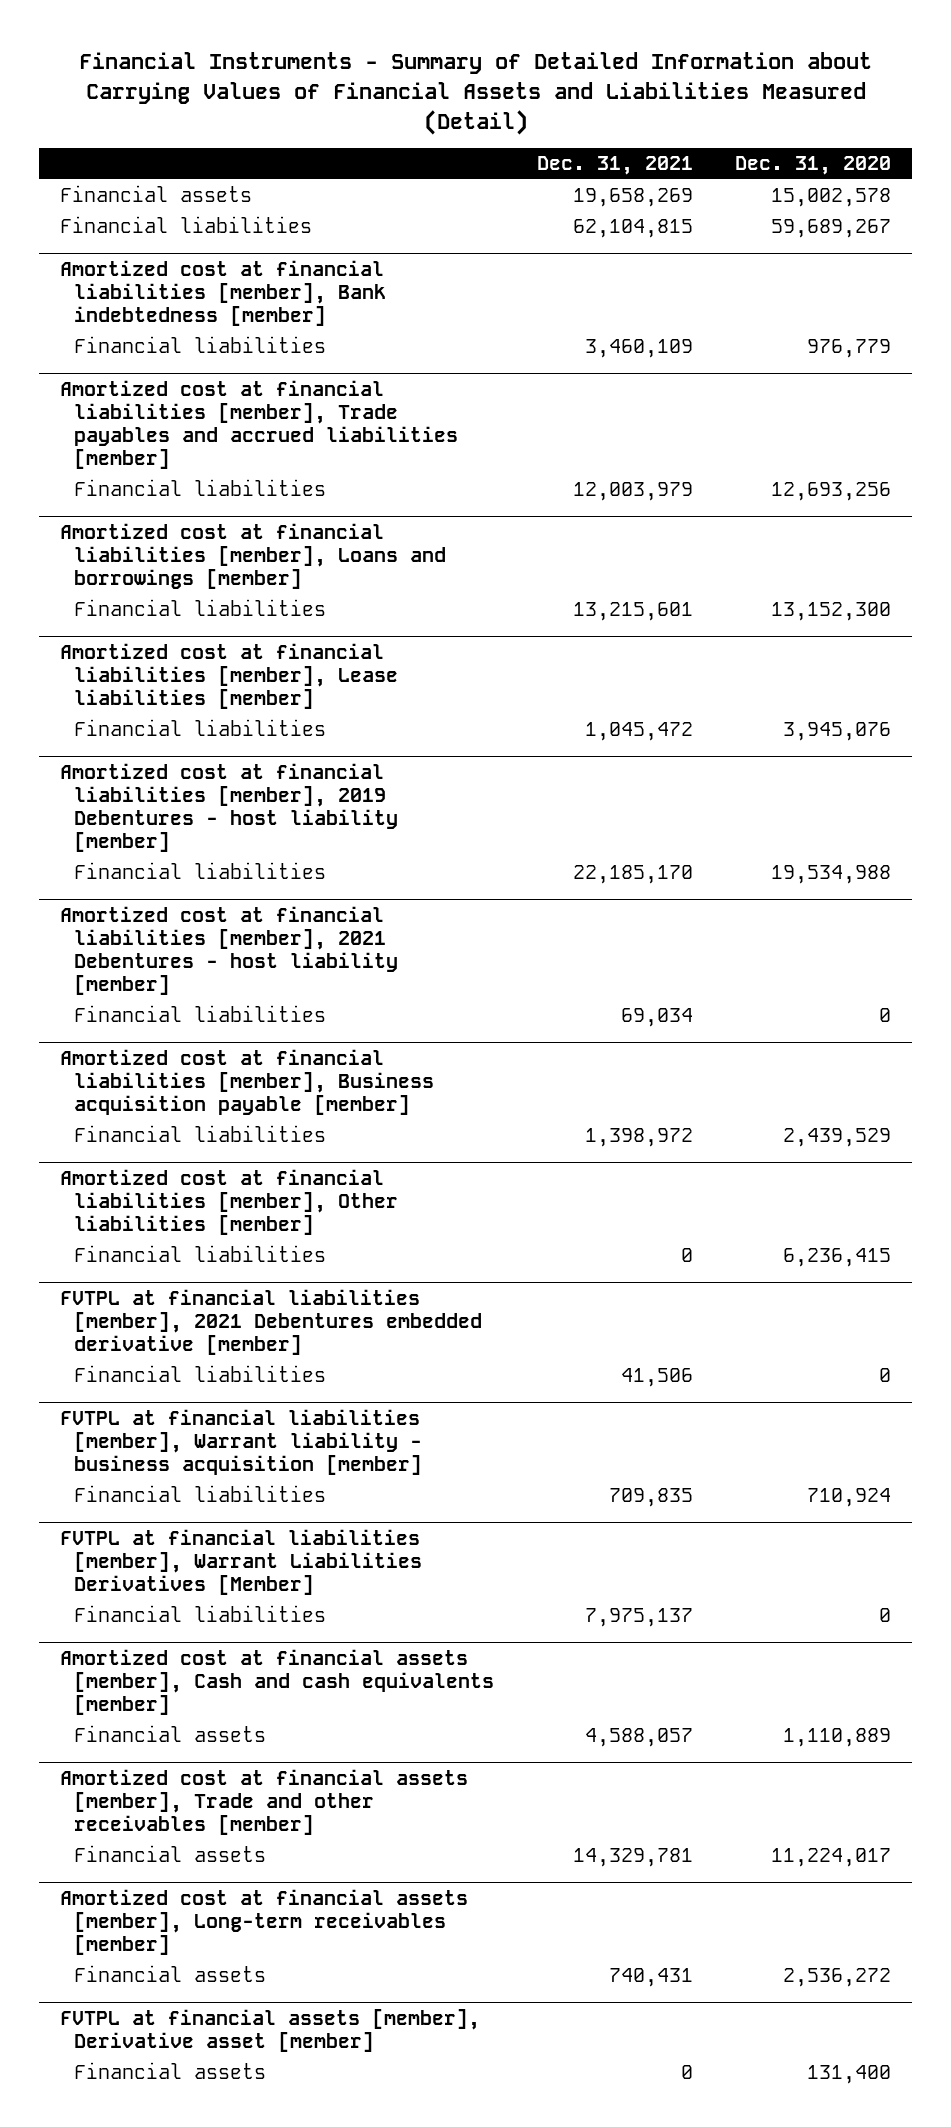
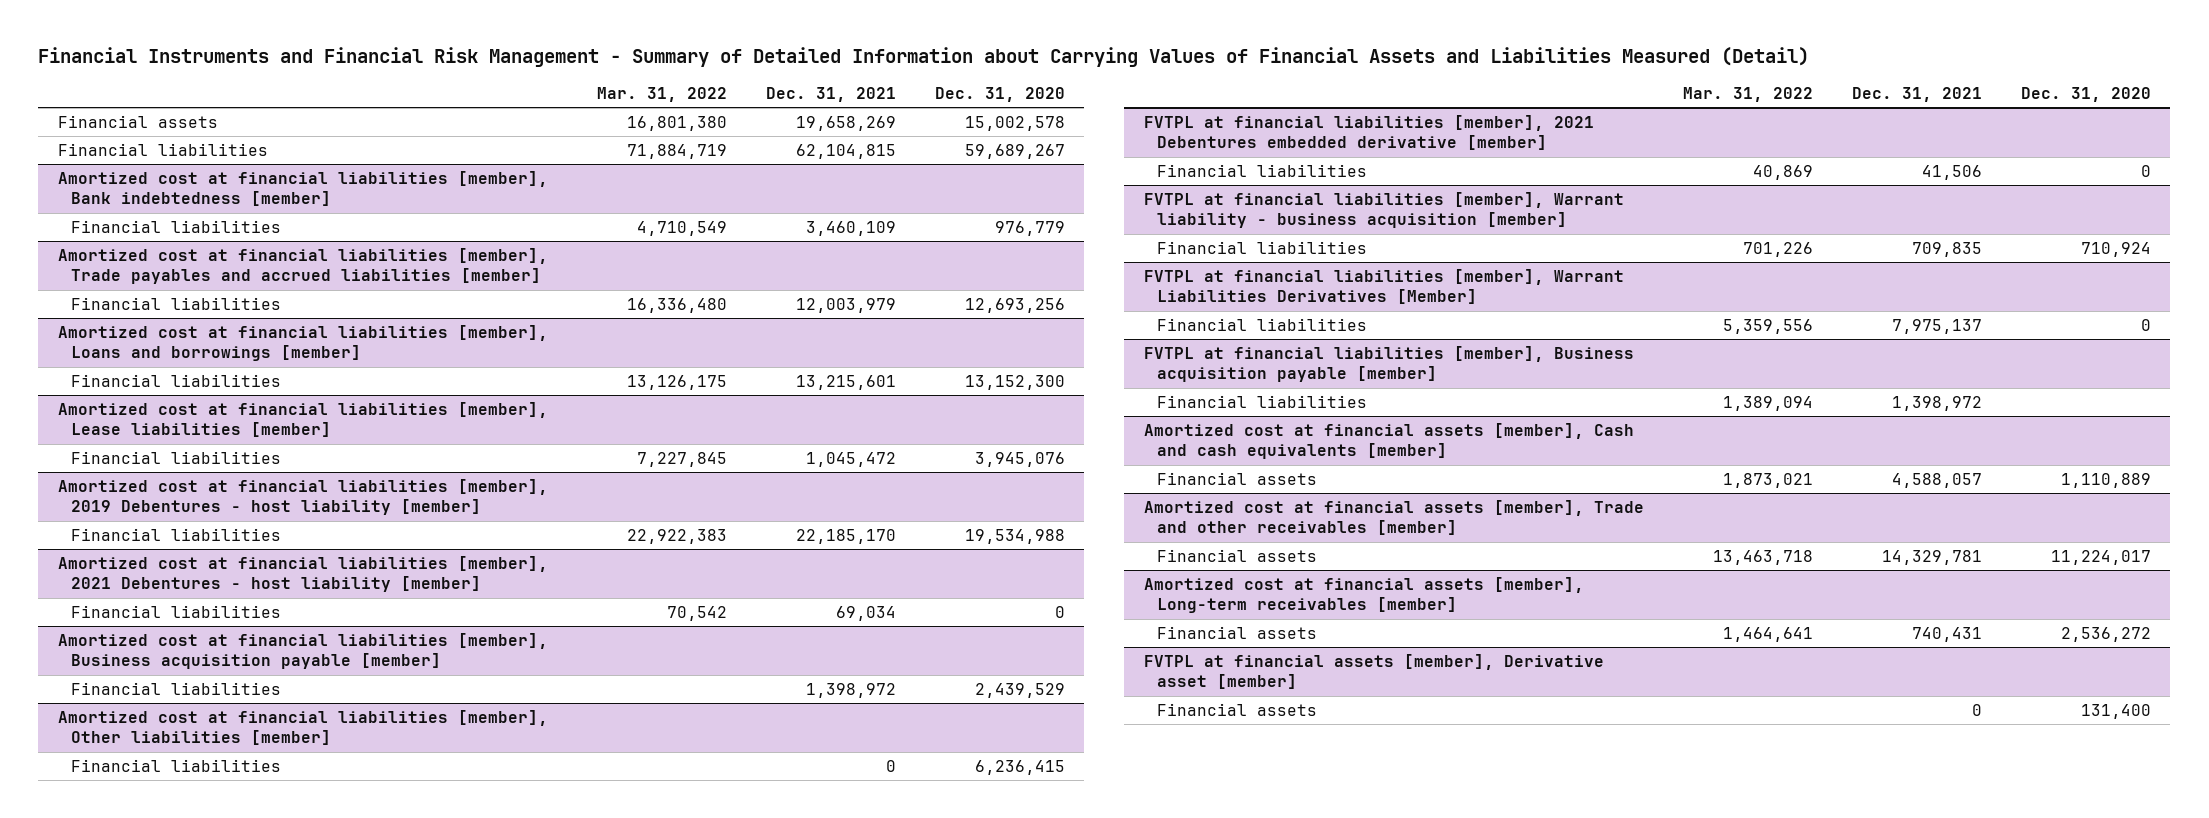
- Financial Instruments - Summary of Detailed Information about Carrying Values of Financial Assets and Liabilities Measured (Detail)
+ Financial Instruments and Financial Risk Management - Summary of Detailed Information about Carrying Values of Financial Assets and Liabilities Measured (Detail)
- | Dec. 31, 2021 | Dec. 31, 2020
+ | Mar. 31, 2022 | Dec. 31, 2021 | Dec. 31, 2020
+ FVTPL at financial liabilities [member], Business acquisition payable [member]
+ Financial liabilities | 1,389,094 | 1,398,972 |

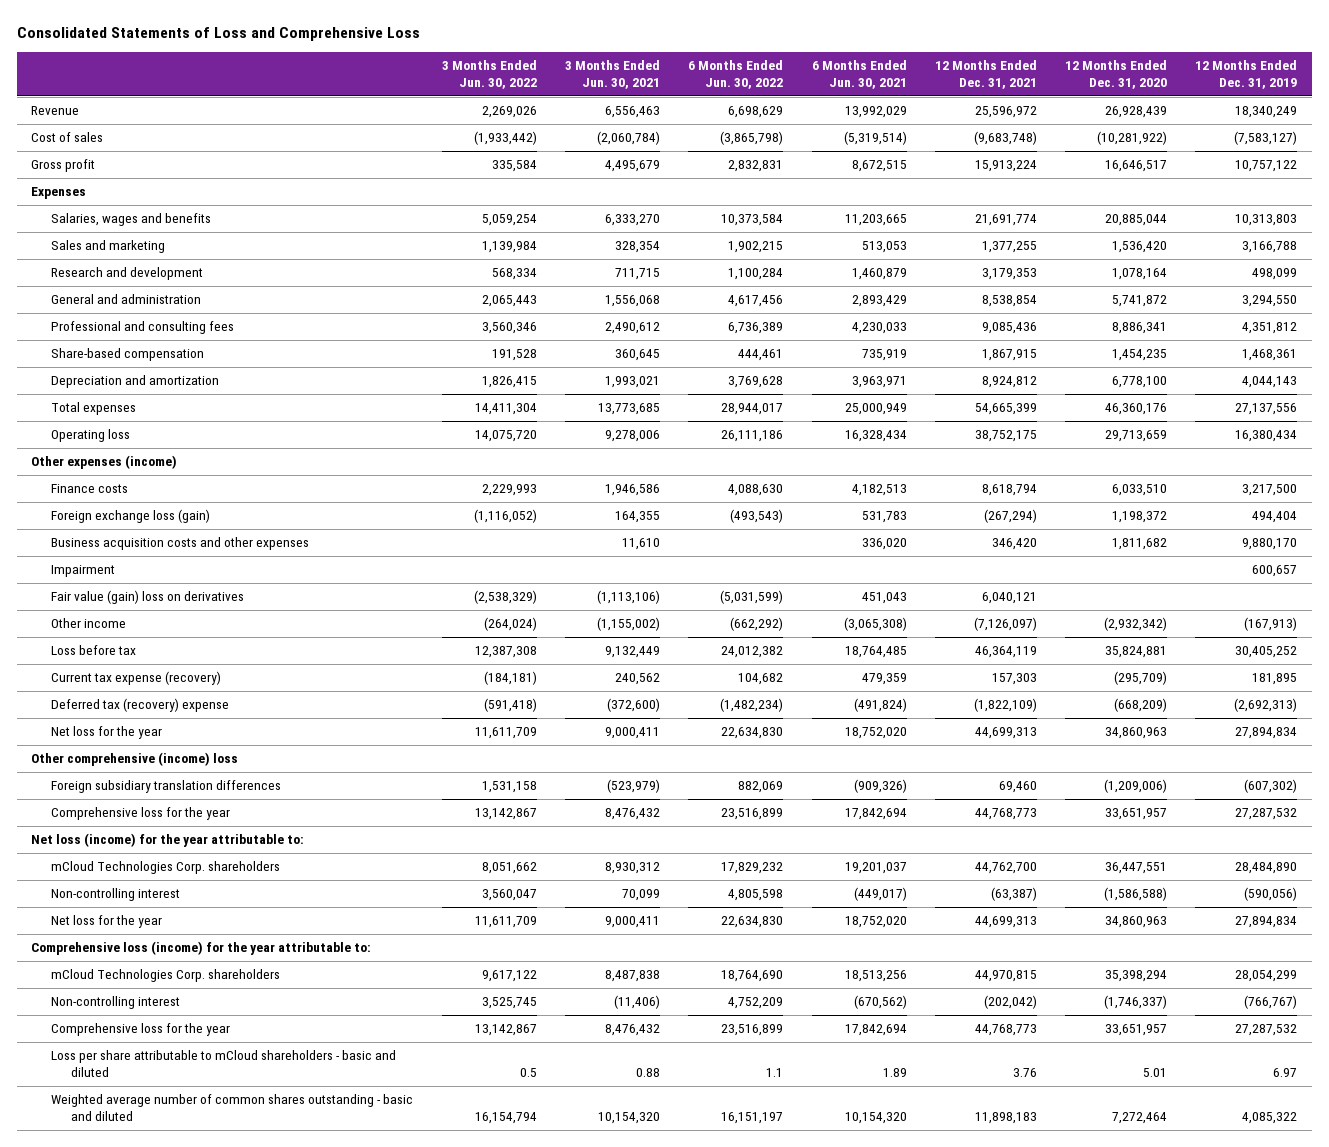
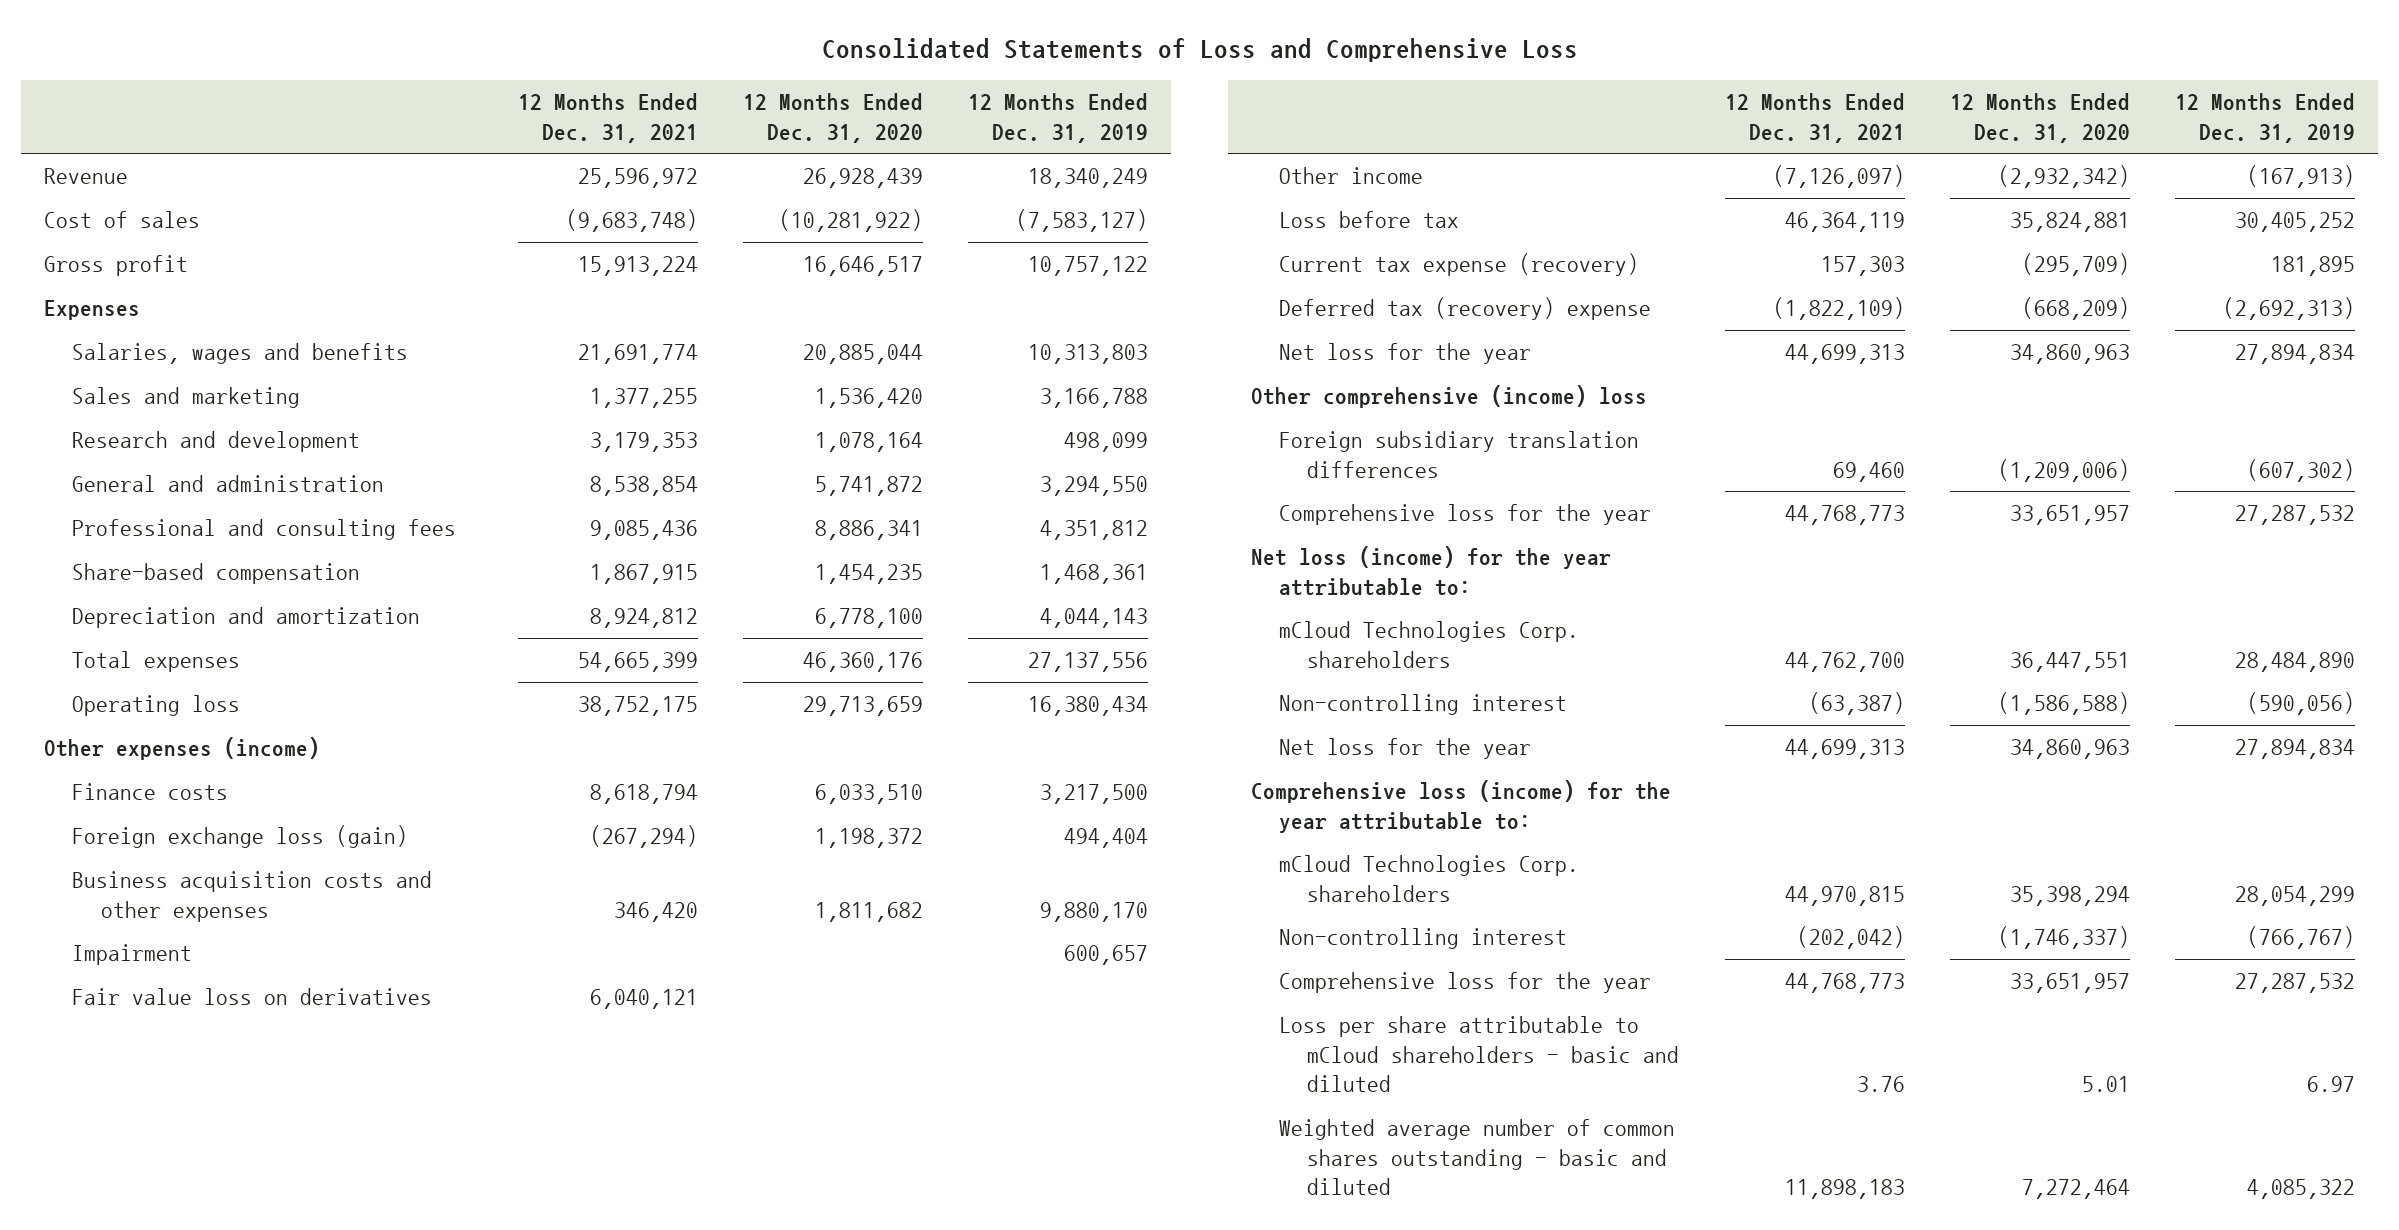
- | 3 Months Ended Jun. 30, 2022 | 3 Months Ended Jun. 30, 2021 | 6 Months Ended Jun. 30, 2022 | 6 Months Ended Jun. 30, 2021 | 12 Months Ended Dec. 31, 2021 | 12 Months Ended Dec. 31, 2020 | 12 Months Ended Dec. 31, 2019
+ | 12 Months Ended Dec. 31, 2021 | 12 Months Ended Dec. 31, 2020 | 12 Months Ended Dec. 31, 2019
- Fair value (gain) loss on derivatives | (2,538,329) | (1,113,106) | (5,031,599) | 451,043 | 6,040,121 | |
+ Fair value loss on derivatives | 6,040,121 | |

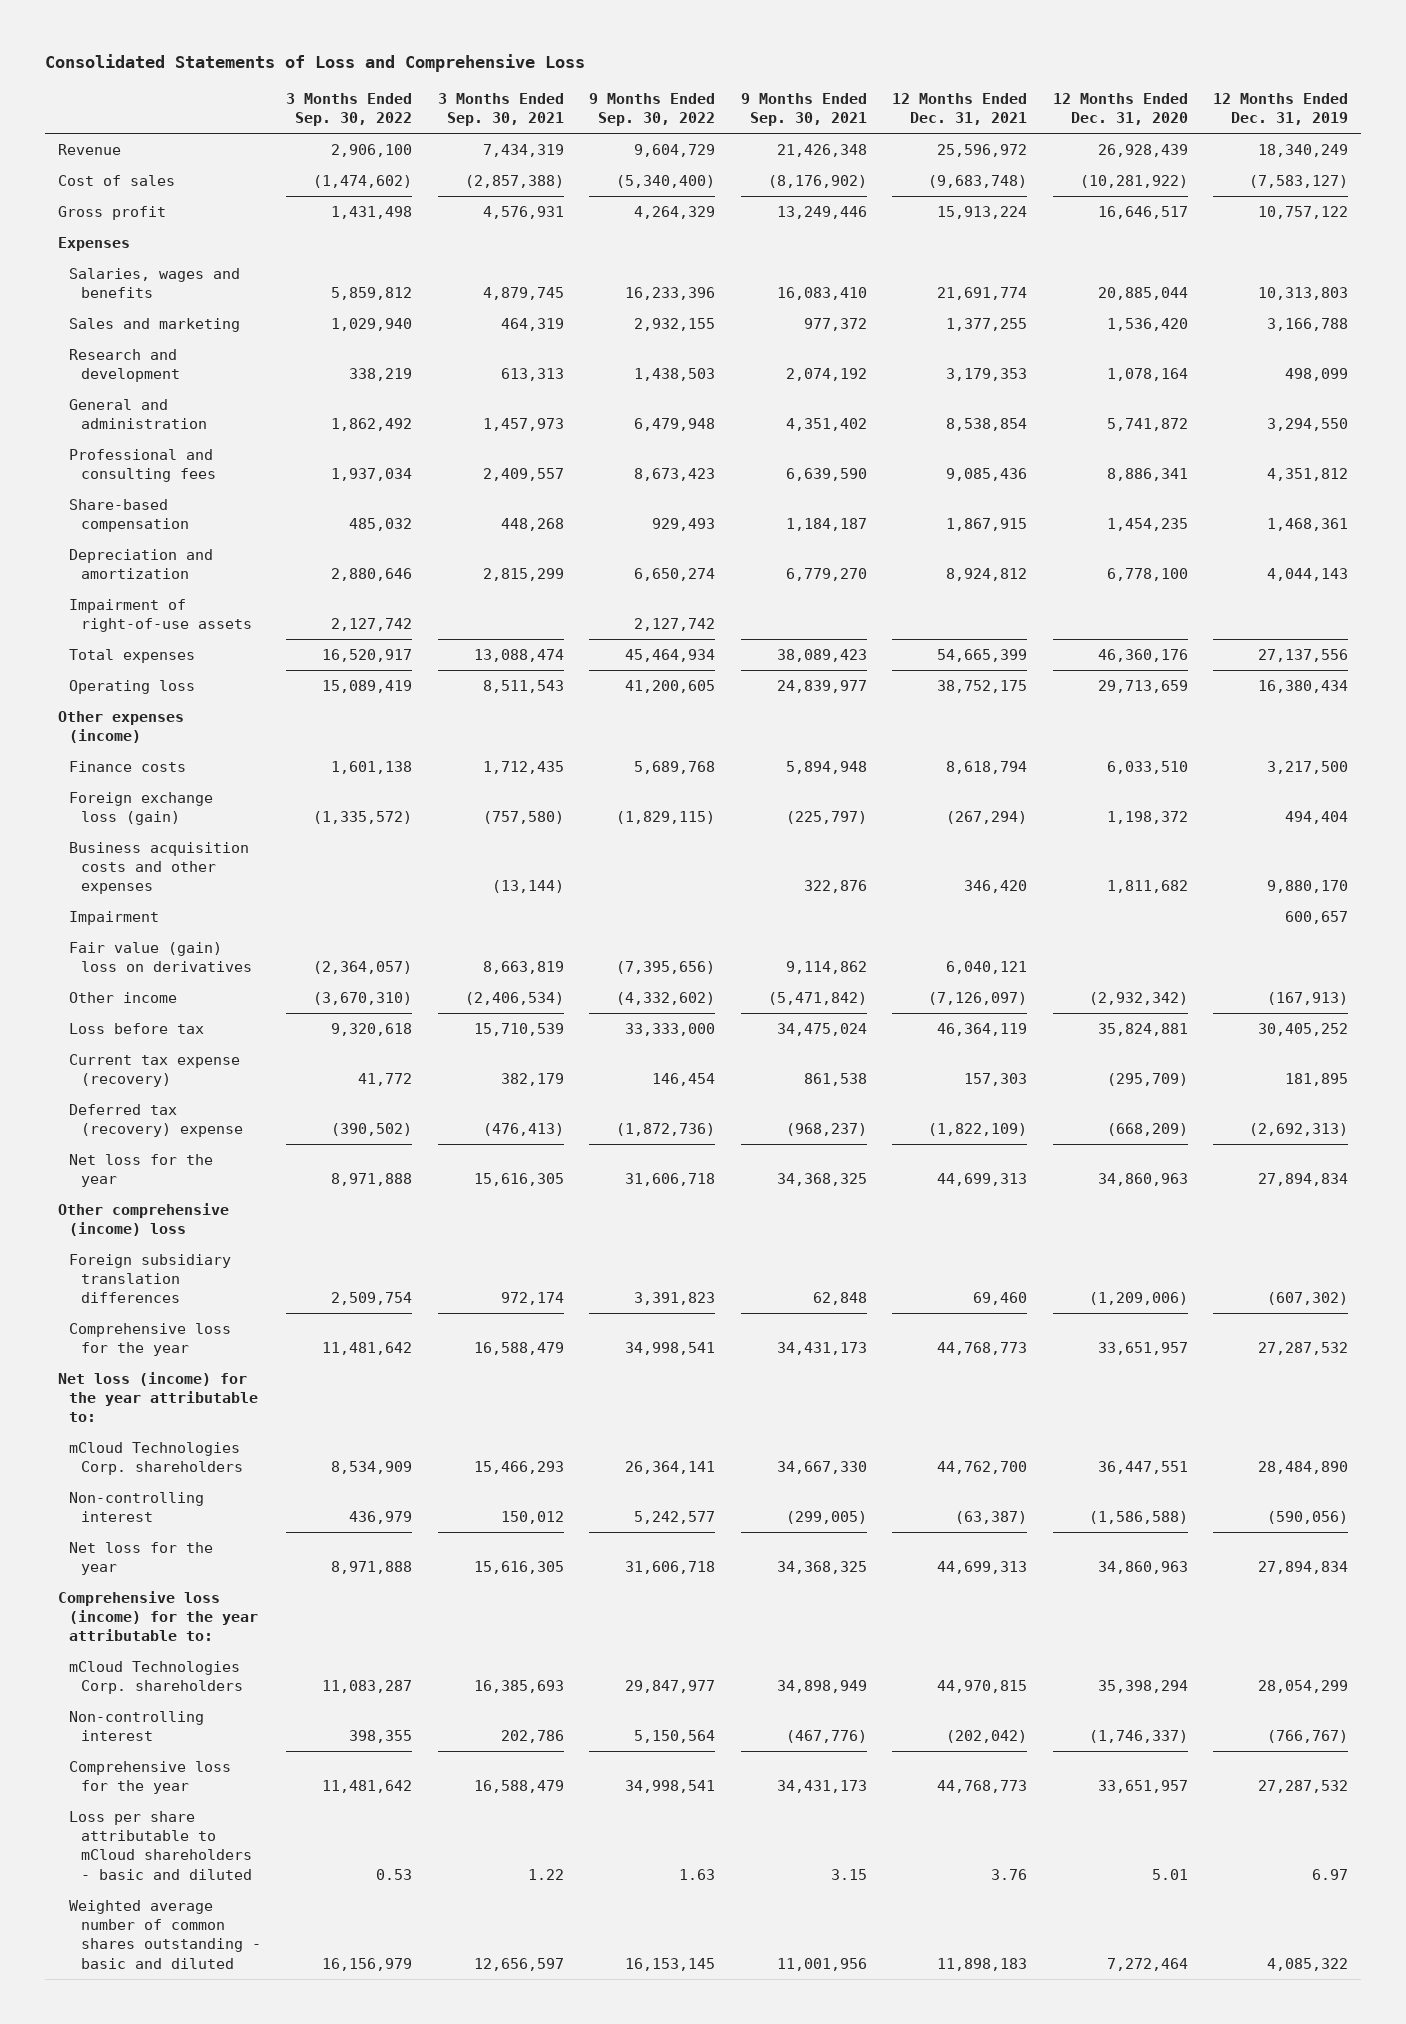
- | 12 Months Ended Dec. 31, 2021 | 12 Months Ended Dec. 31, 2020 | 12 Months Ended Dec. 31, 2019
+ | 3 Months Ended Sep. 30, 2022 | 3 Months Ended Sep. 30, 2021 | 9 Months Ended Sep. 30, 2022 | 9 Months Ended Sep. 30, 2021 | 12 Months Ended Dec. 31, 2021 | 12 Months Ended Dec. 31, 2020 | 12 Months Ended Dec. 31, 2019
+ Impairment of right-of-use assets | 2,127,742 | | 2,127,742 | | | |
- Fair value loss on derivatives | 6,040,121 | |
+ Fair value (gain) loss on derivatives | (2,364,057) | 8,663,819 | (7,395,656) | 9,114,862 | 6,040,121 | |

